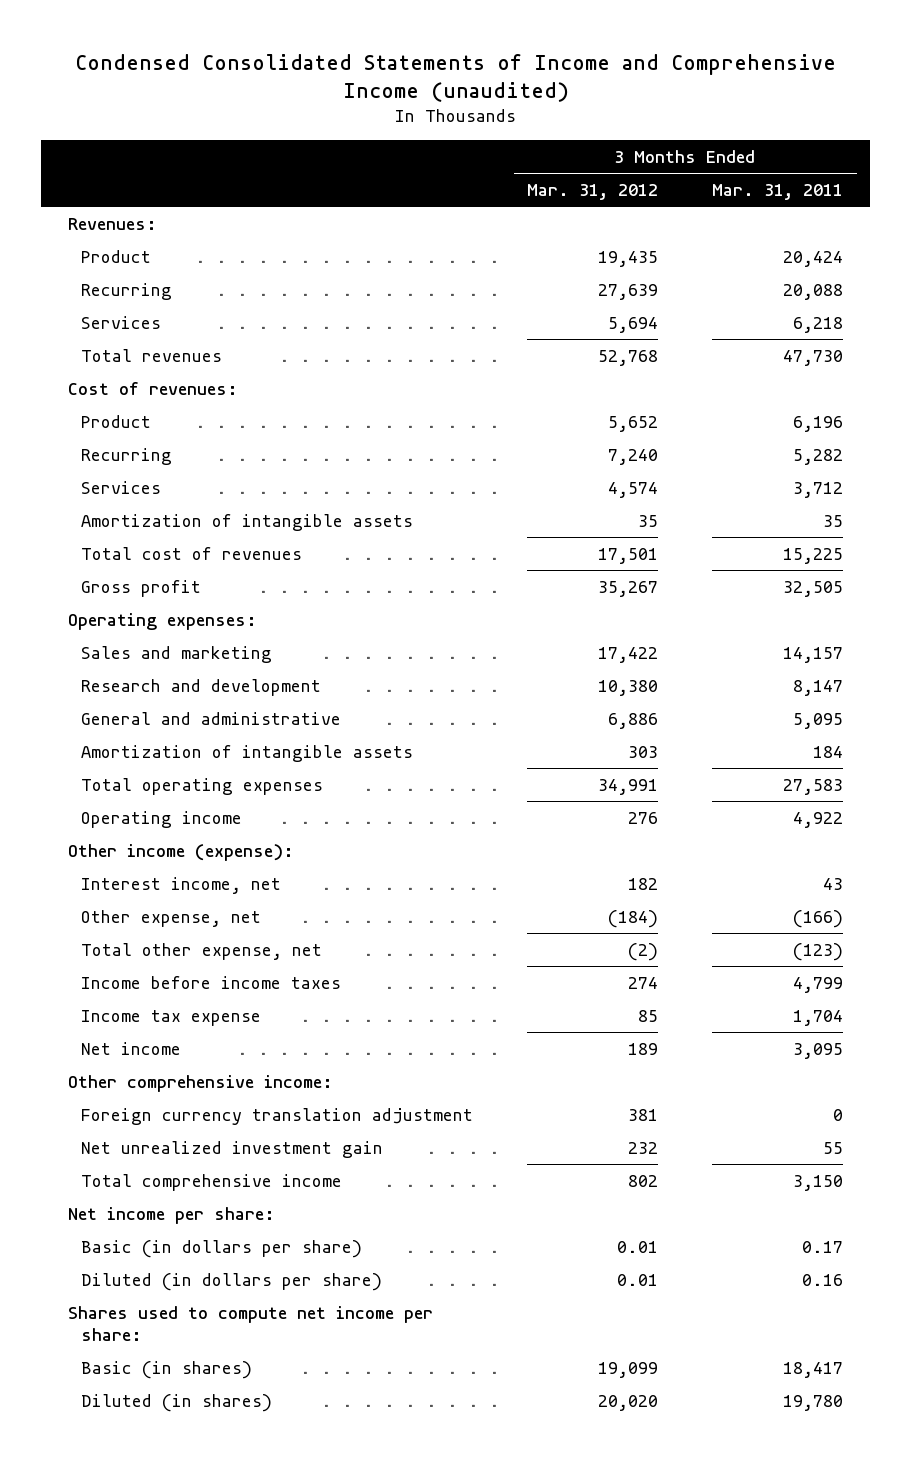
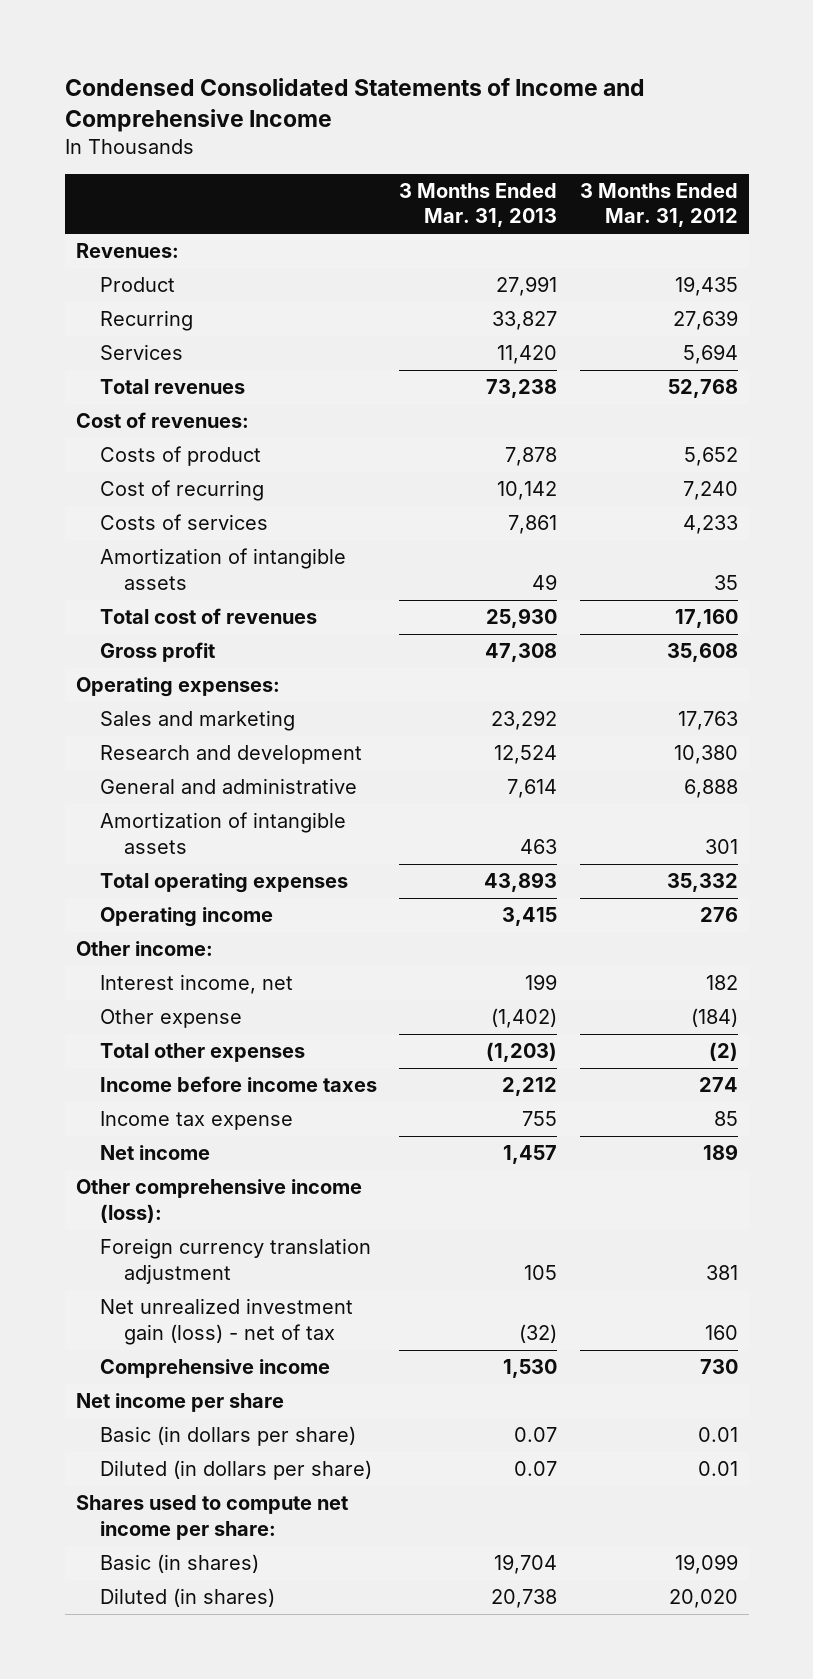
- Condensed Consolidated Statements of Income and Comprehensive Income (unaudited)
+ Condensed Consolidated Statements of Income and Comprehensive Income
- | 3 Months Ended Mar. 31, 2012 | 3 Months Ended Mar. 31, 2011
+ | 3 Months Ended Mar. 31, 2013 | 3 Months Ended Mar. 31, 2012
- Product | 5,652 | 6,196
- Recurring | 7,240 | 5,282
- Services | 4,574 | 3,712
+ Costs of product | 7,878 | 5,652
+ Cost of recurring | 10,142 | 7,240
+ Costs of services | 7,861 | 4,233
- Total cost of revenues | 17,501 | 15,225
- Gross profit | 35,267 | 32,505
+ Total cost of revenues | 25,930 | 17,160
+ Gross profit | 47,308 | 35,608
- Sales and marketing | 17,422 | 14,157
+ Sales and marketing | 23,292 | 17,763
- General and administrative | 6,886 | 5,095
- Amortization of intangible assets | 303 | 184
- Total operating expenses | 34,991 | 27,583
+ General and administrative | 7,614 | 6,888
+ Amortization of intangible assets | 463 | 301
+ Total operating expenses | 43,893 | 35,332
- Other income (expense):
+ Other income:
- Other expense, net | (184) | (166)
- Total other expense, net | (2) | (123)
+ Other expense | (1,402) | (184)
+ Total other expenses | (1,203) | (2)
- Other comprehensive income:
+ Other comprehensive income (loss):
- Net unrealized investment gain | 232 | 55
- Total comprehensive income | 802 | 3,150
- Net income per share:
+ Net unrealized investment gain (loss) - net of tax | (32) | 160
+ Comprehensive income | 1,530 | 730
+ Net income per share

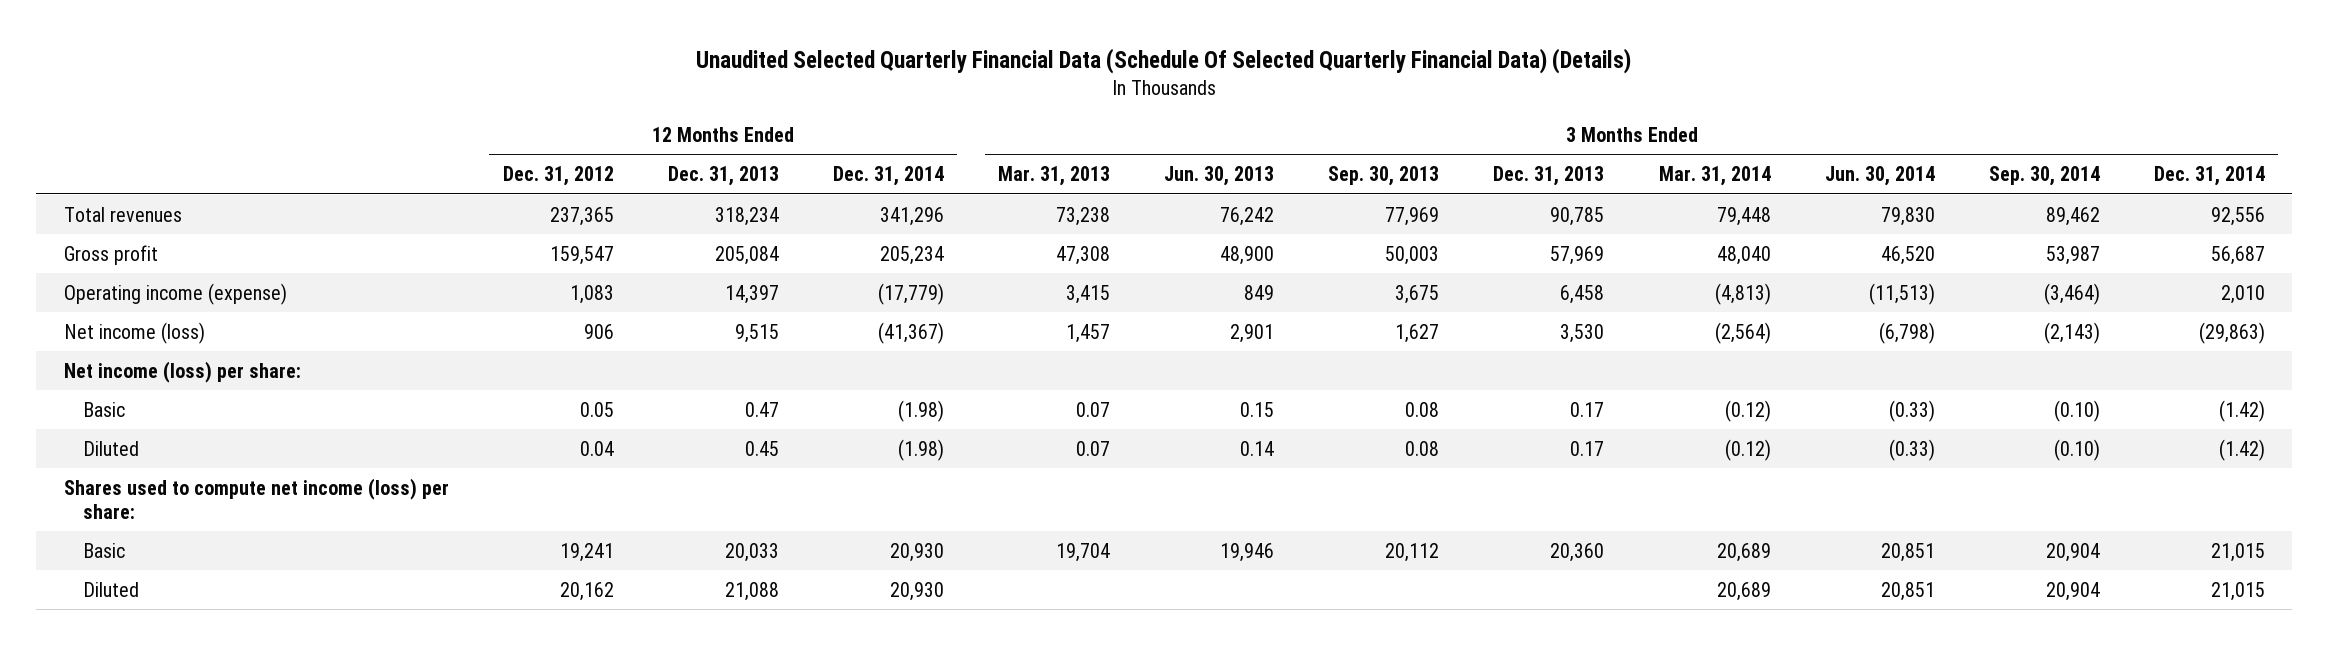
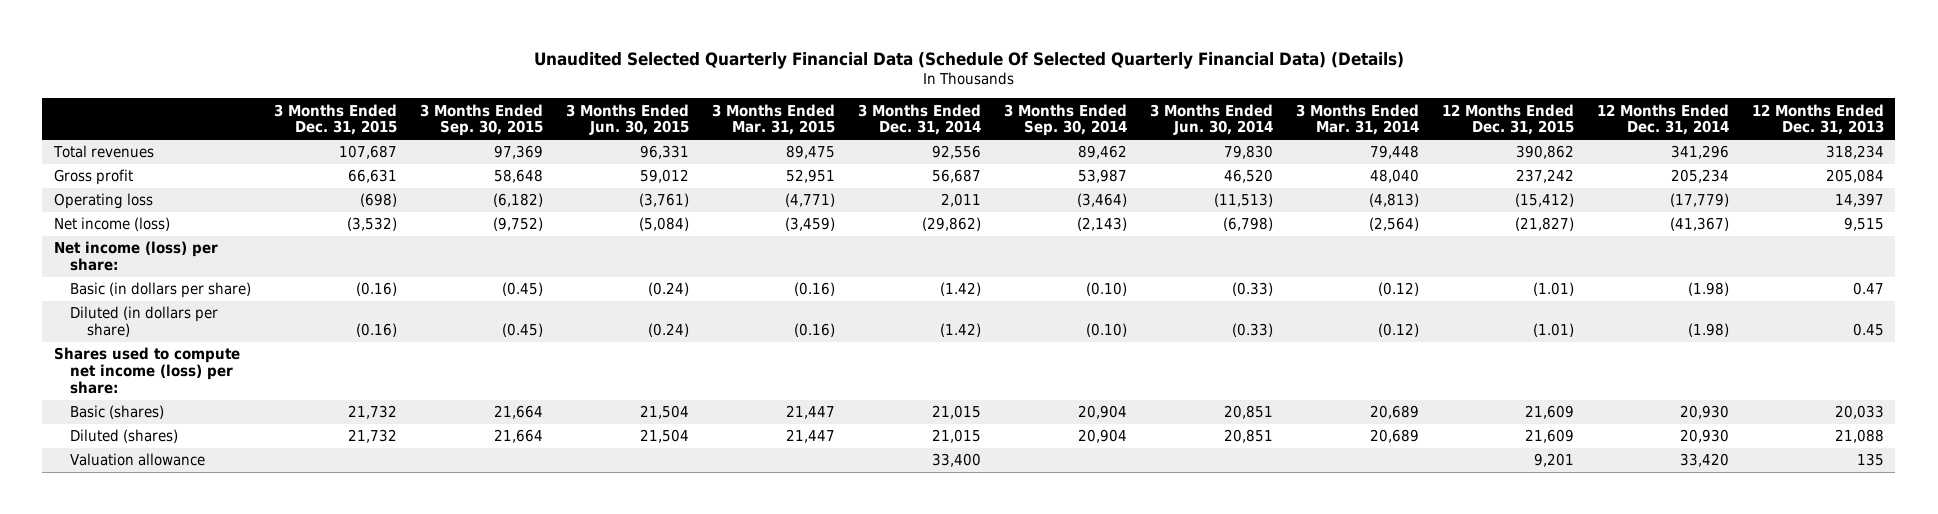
- | 12 Months Ended Dec. 31, 2012 | 12 Months Ended Dec. 31, 2013 | 12 Months Ended Dec. 31, 2014 | 3 Months Ended Mar. 31, 2013 | 3 Months Ended Jun. 30, 2013 | 3 Months Ended Sep. 30, 2013 | 3 Months Ended Dec. 31, 2013 | 3 Months Ended Mar. 31, 2014 | 3 Months Ended Jun. 30, 2014 | 3 Months Ended Sep. 30, 2014 | 3 Months Ended Dec. 31, 2014
+ | 3 Months Ended Dec. 31, 2015 | 3 Months Ended Sep. 30, 2015 | 3 Months Ended Jun. 30, 2015 | 3 Months Ended Mar. 31, 2015 | 3 Months Ended Dec. 31, 2014 | 3 Months Ended Sep. 30, 2014 | 3 Months Ended Jun. 30, 2014 | 3 Months Ended Mar. 31, 2014 | 12 Months Ended Dec. 31, 2015 | 12 Months Ended Dec. 31, 2014 | 12 Months Ended Dec. 31, 2013
- Operating income (expense) | 1,083 | 14,397 | (17,779) | 3,415 | 849 | 3,675 | 6,458 | (4,813) | (11,513) | (3,464) | 2,010
- Net income (loss) | 906 | 9,515 | (41,367) | 1,457 | 2,901 | 1,627 | 3,530 | (2,564) | (6,798) | (2,143) | (29,863)
+ Operating loss | (698) | (6,182) | (3,761) | (4,771) | 2,011 | (3,464) | (11,513) | (4,813) | (15,412) | (17,779) | 14,397
+ Net income (loss) | (3,532) | (9,752) | (5,084) | (3,459) | (29,862) | (2,143) | (6,798) | (2,564) | (21,827) | (41,367) | 9,515
- Basic | 0.05 | 0.47 | (1.98) | 0.07 | 0.15 | 0.08 | 0.17 | (0.12) | (0.33) | (0.10) | (1.42)
- Diluted | 0.04 | 0.45 | (1.98) | 0.07 | 0.14 | 0.08 | 0.17 | (0.12) | (0.33) | (0.10) | (1.42)
+ Basic (in dollars per share) | (0.16) | (0.45) | (0.24) | (0.16) | (1.42) | (0.10) | (0.33) | (0.12) | (1.01) | (1.98) | 0.47
+ Diluted (in dollars per share) | (0.16) | (0.45) | (0.24) | (0.16) | (1.42) | (0.10) | (0.33) | (0.12) | (1.01) | (1.98) | 0.45
- Basic | 19,241 | 20,033 | 20,930 | 19,704 | 19,946 | 20,112 | 20,360 | 20,689 | 20,851 | 20,904 | 21,015
- Diluted | 20,162 | 21,088 | 20,930 | | | | | 20,689 | 20,851 | 20,904 | 21,015
+ Basic (shares) | 21,732 | 21,664 | 21,504 | 21,447 | 21,015 | 20,904 | 20,851 | 20,689 | 21,609 | 20,930 | 20,033
+ Diluted (shares) | 21,732 | 21,664 | 21,504 | 21,447 | 21,015 | 20,904 | 20,851 | 20,689 | 21,609 | 20,930 | 21,088
+ Valuation allowance | | | | | 33,400 | | | | 9,201 | 33,420 | 135

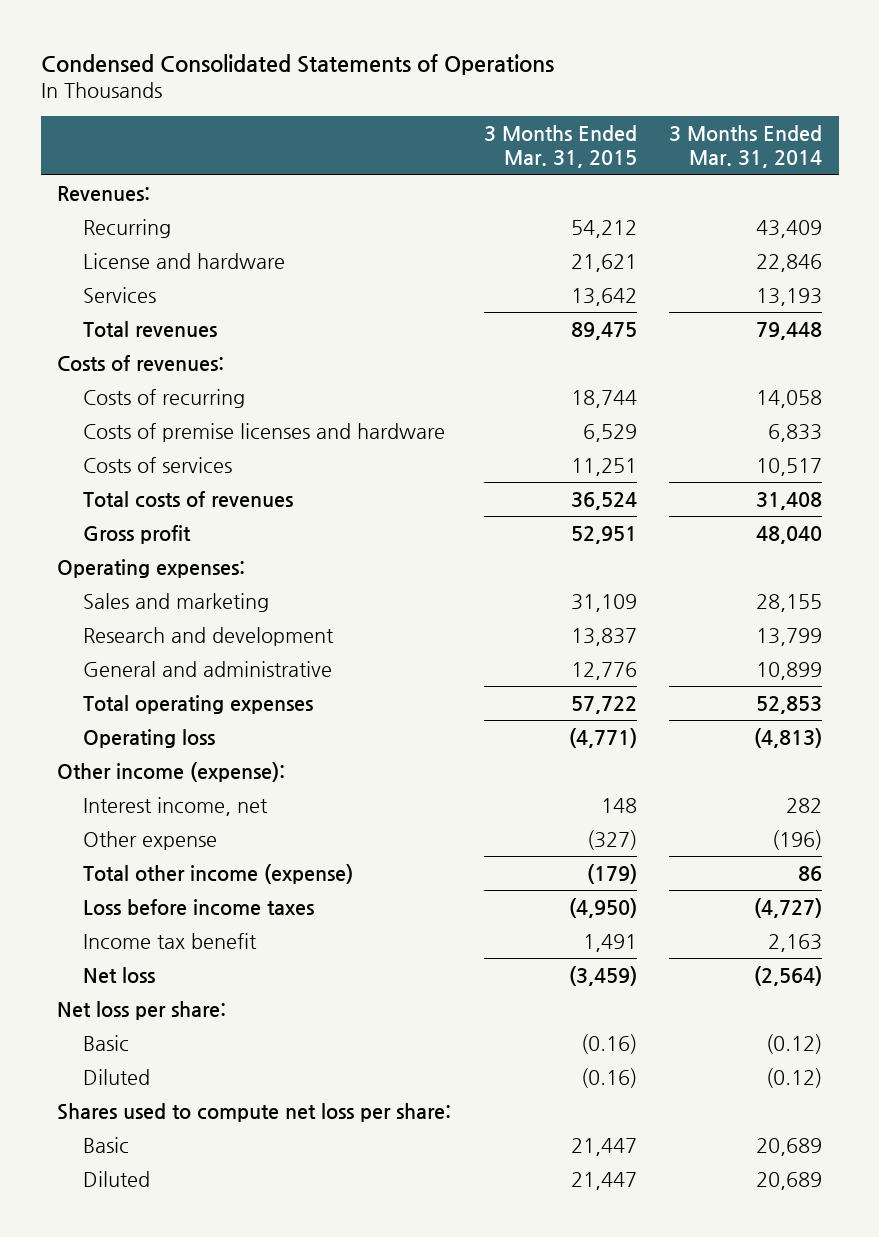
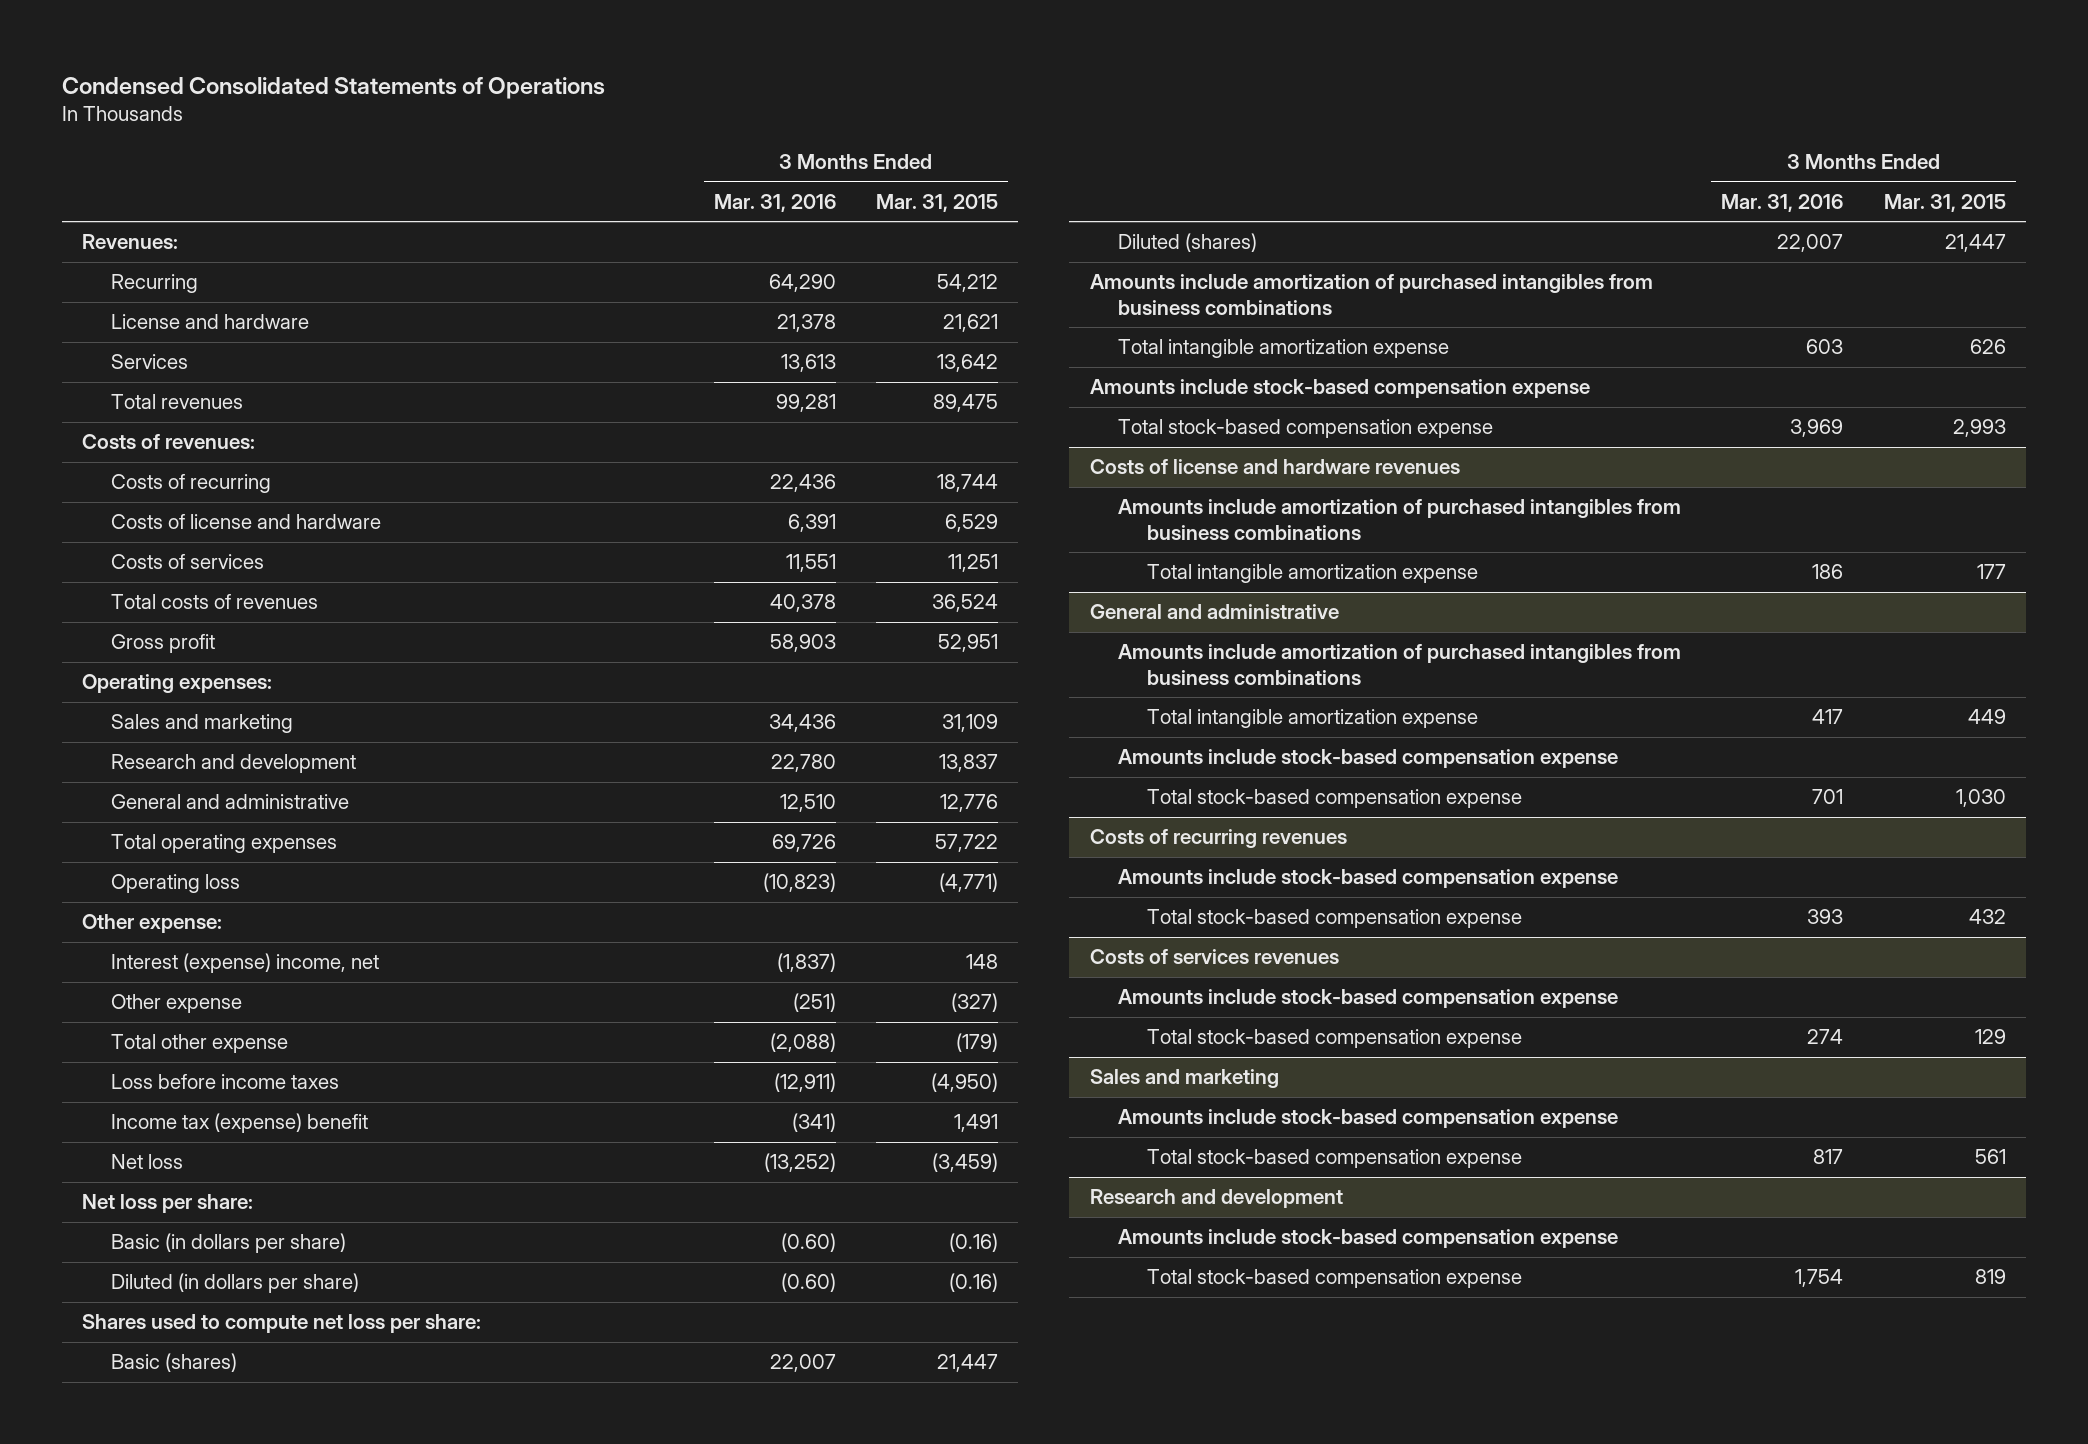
- | 3 Months Ended Mar. 31, 2015 | 3 Months Ended Mar. 31, 2014
+ | 3 Months Ended Mar. 31, 2016 | 3 Months Ended Mar. 31, 2015
- Costs of premise licenses and hardware | 6,529 | 6,833
+ Costs of license and hardware | 6,391 | 6,529
- Other income (expense):
- Interest income, net | 148 | 282
+ Other expense:
+ Interest (expense) income, net | (1,837) | 148
- Total other income (expense) | (179) | 86
+ Total other expense | (2,088) | (179)
- Income tax benefit | 1,491 | 2,163
+ Income tax (expense) benefit | (341) | 1,491
- Basic | (0.16) | (0.12)
- Diluted | (0.16) | (0.12)
+ Basic (in dollars per share) | (0.60) | (0.16)
+ Diluted (in dollars per share) | (0.60) | (0.16)
- Basic | 21,447 | 20,689
- Diluted | 21,447 | 20,689
+ Basic (shares) | 22,007 | 21,447
+ Diluted (shares) | 22,007 | 21,447
+ Amounts include amortization of purchased intangibles from business combinations
+ Total intangible amortization expense | 603 | 626
+ Amounts include stock-based compensation expense
+ Total stock-based compensation expense | 3,969 | 2,993
+ Costs of license and hardware revenues
+ Amounts include amortization of purchased intangibles from business combinations
+ Total intangible amortization expense | 186 | 177
+ General and administrative
+ Amounts include amortization of purchased intangibles from business combinations
+ Total intangible amortization expense | 417 | 449
+ Amounts include stock-based compensation expense
+ Total stock-based compensation expense | 701 | 1,030
+ Costs of recurring revenues
+ Amounts include stock-based compensation expense
+ Total stock-based compensation expense | 393 | 432
+ Costs of services revenues
+ Amounts include stock-based compensation expense
+ Total stock-based compensation expense | 274 | 129
+ Sales and marketing
+ Amounts include stock-based compensation expense
+ Total stock-based compensation expense | 817 | 561
+ Research and development
+ Amounts include stock-based compensation expense
+ Total stock-based compensation expense | 1,754 | 819

